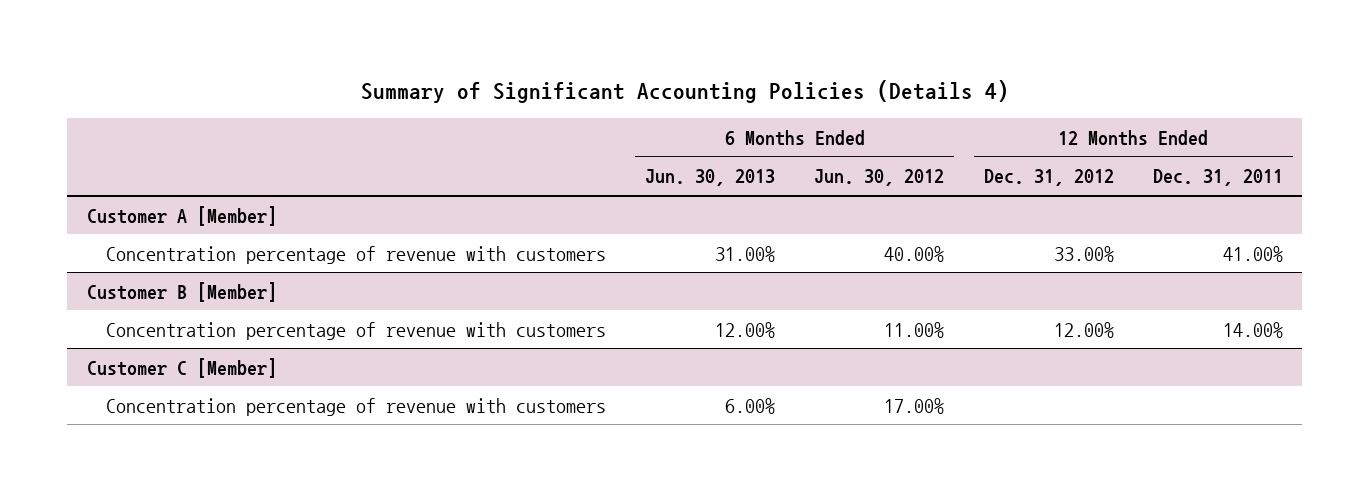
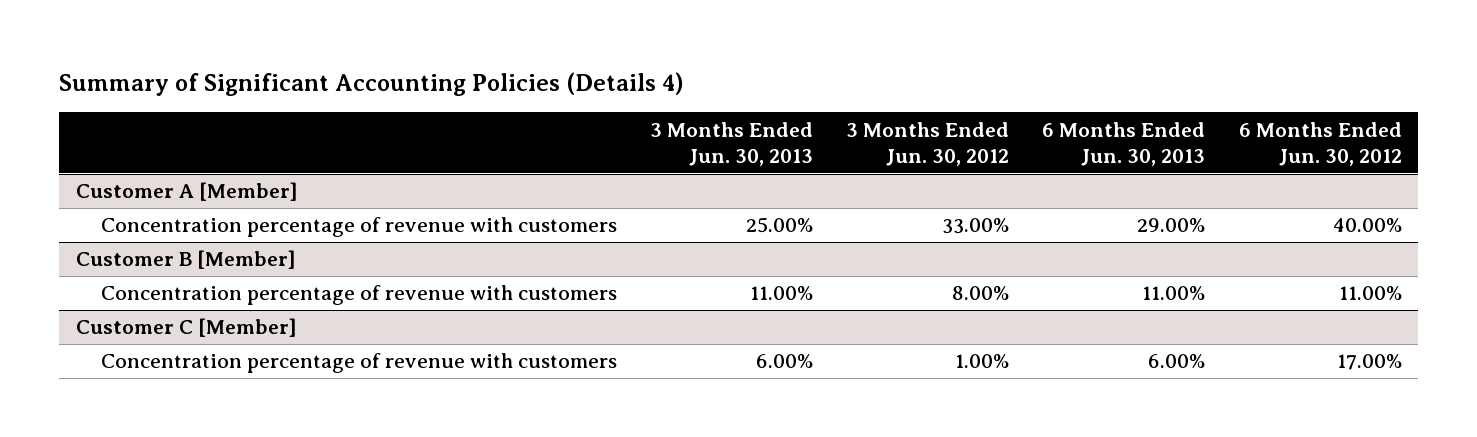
- | 6 Months Ended Jun. 30, 2013 | 6 Months Ended Jun. 30, 2012 | 12 Months Ended Dec. 31, 2012 | 12 Months Ended Dec. 31, 2011
+ | 3 Months Ended Jun. 30, 2013 | 3 Months Ended Jun. 30, 2012 | 6 Months Ended Jun. 30, 2013 | 6 Months Ended Jun. 30, 2012
@ Customer A [Member]
- Concentration percentage of revenue with customers | 31.00% | 40.00% | 33.00% | 41.00%
+ Concentration percentage of revenue with customers | 25.00% | 33.00% | 29.00% | 40.00%
@ Customer B [Member]
- Concentration percentage of revenue with customers | 12.00% | 11.00% | 12.00% | 14.00%
+ Concentration percentage of revenue with customers | 11.00% | 8.00% | 11.00% | 11.00%

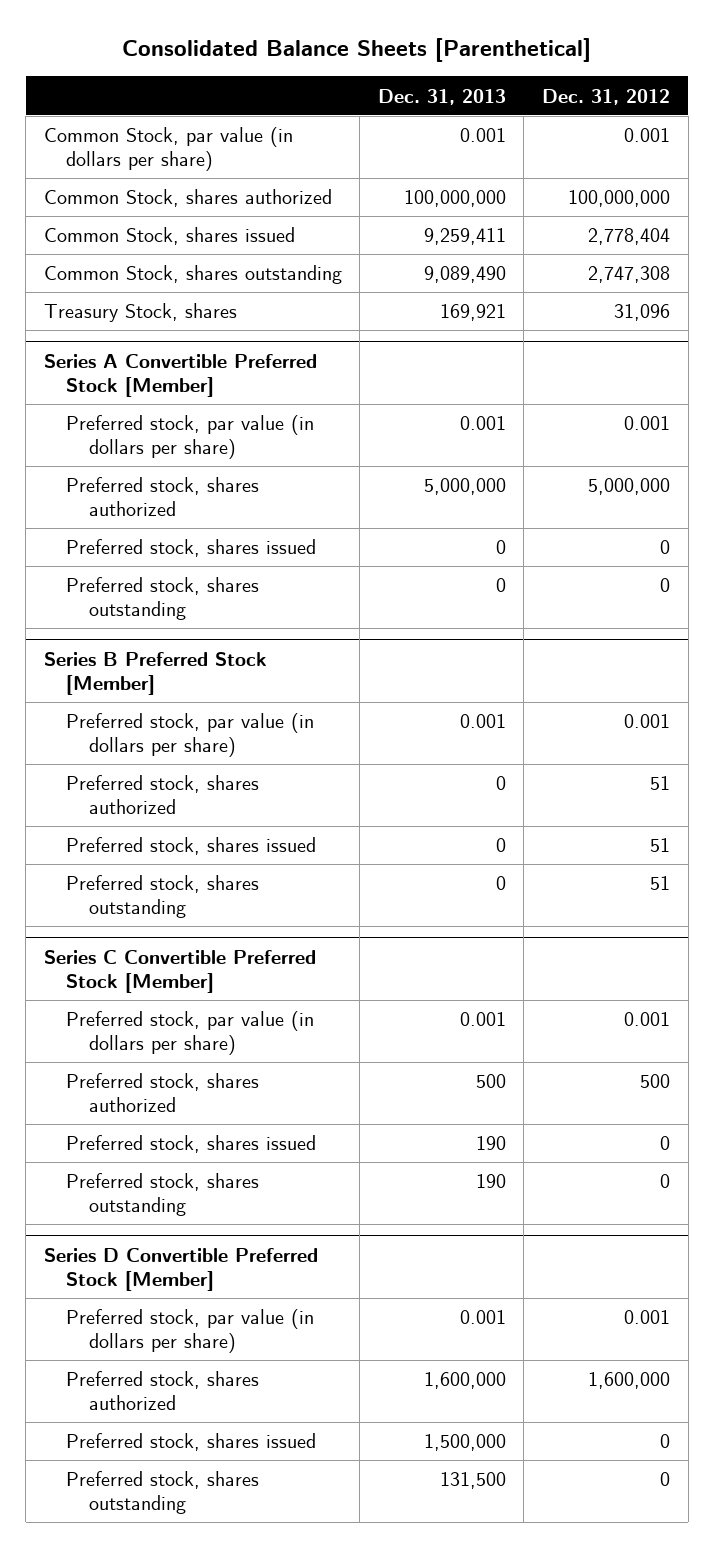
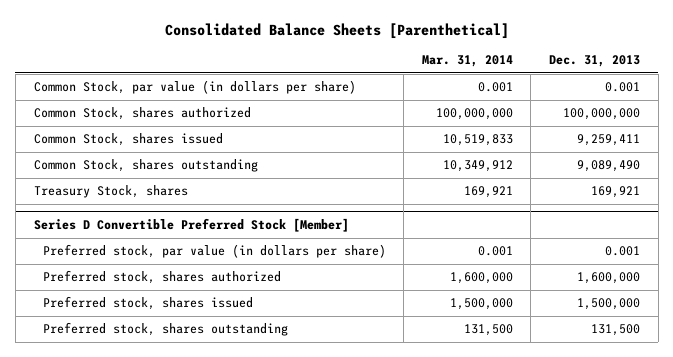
- | Dec. 31, 2013 | Dec. 31, 2012
+ | Mar. 31, 2014 | Dec. 31, 2013
- Series A Convertible Preferred Stock [Member]
- Preferred stock, par value (in dollars per share) | 0.001 | 0.001
- Preferred stock, shares authorized | 5,000,000 | 5,000,000
- Preferred stock, shares issued | 0 | 0
- Preferred stock, shares outstanding | 0 | 0
- Series B Preferred Stock [Member]
- Preferred stock, par value (in dollars per share) | 0.001 | 0.001
- Preferred stock, shares authorized | 0 | 51
- Preferred stock, shares issued | 0 | 51
- Preferred stock, shares outstanding | 0 | 51
- Series C Convertible Preferred Stock [Member]
- Preferred stock, par value (in dollars per share) | 0.001 | 0.001
- Preferred stock, shares authorized | 500 | 500
- Preferred stock, shares issued | 190 | 0
- Preferred stock, shares outstanding | 190 | 0

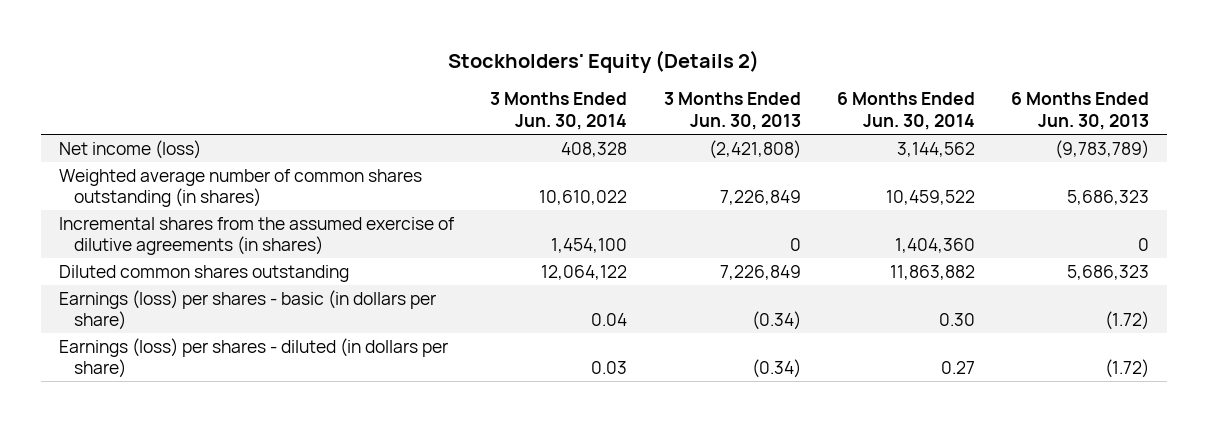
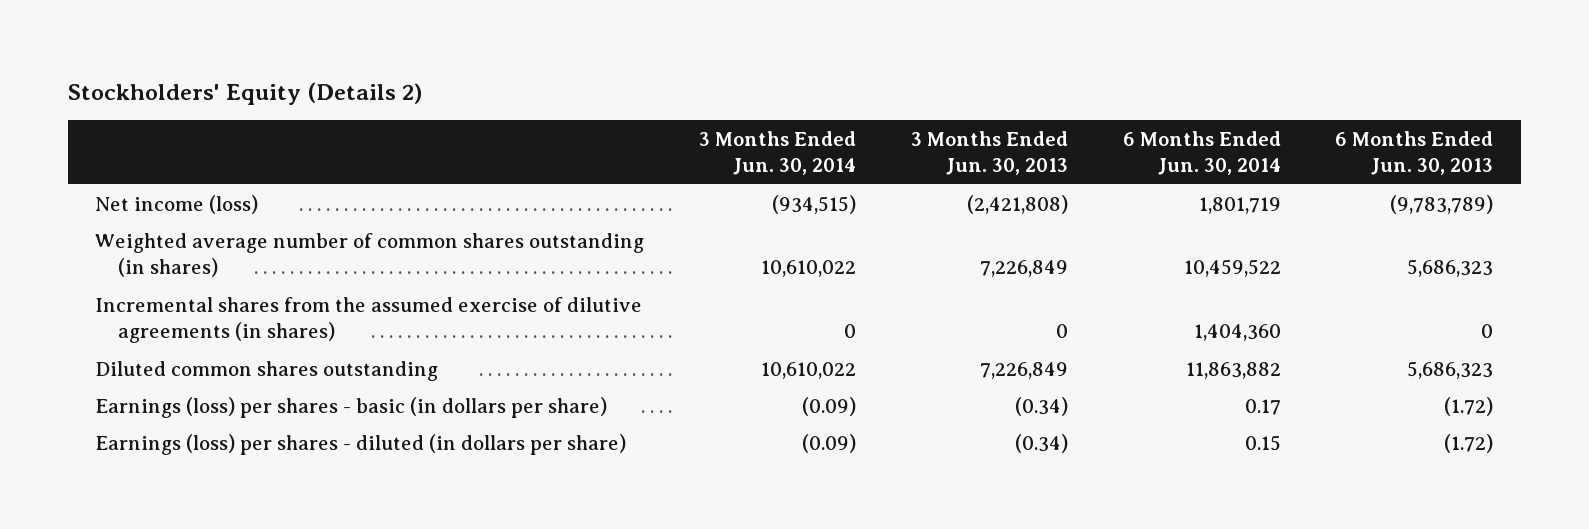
- Net income (loss) | 408,328 | (2,421,808) | 3,144,562 | (9,783,789)
+ Net income (loss) | (934,515) | (2,421,808) | 1,801,719 | (9,783,789)
- Incremental shares from the assumed exercise of dilutive agreements (in shares) | 1,454,100 | 0 | 1,404,360 | 0
- Diluted common shares outstanding | 12,064,122 | 7,226,849 | 11,863,882 | 5,686,323
- Earnings (loss) per shares - basic (in dollars per share) | 0.04 | (0.34) | 0.30 | (1.72)
- Earnings (loss) per shares - diluted (in dollars per share) | 0.03 | (0.34) | 0.27 | (1.72)
+ Incremental shares from the assumed exercise of dilutive agreements (in shares) | 0 | 0 | 1,404,360 | 0
+ Diluted common shares outstanding | 10,610,022 | 7,226,849 | 11,863,882 | 5,686,323
+ Earnings (loss) per shares - basic (in dollars per share) | (0.09) | (0.34) | 0.17 | (1.72)
+ Earnings (loss) per shares - diluted (in dollars per share) | (0.09) | (0.34) | 0.15 | (1.72)

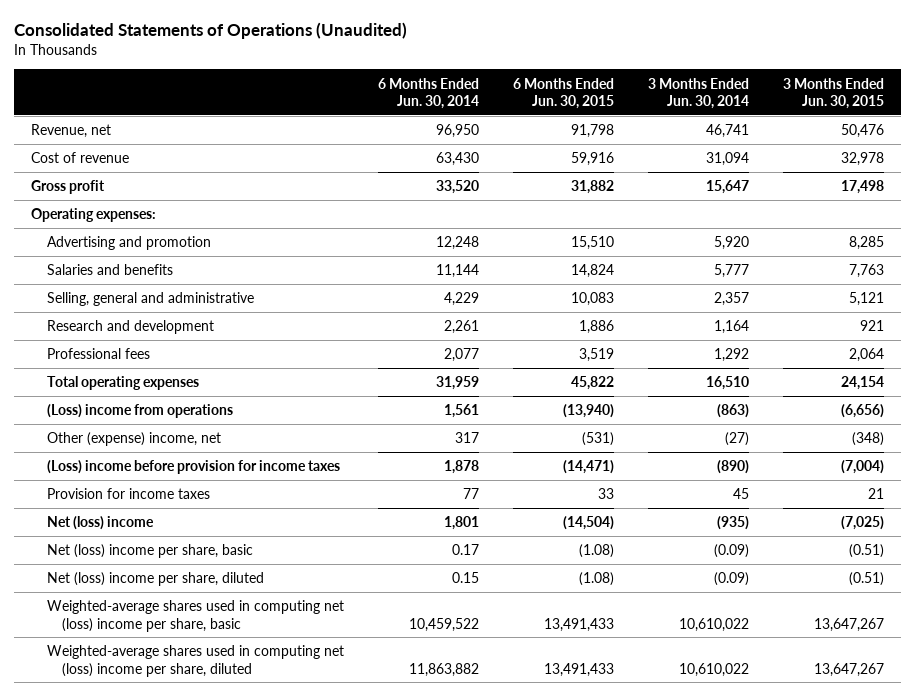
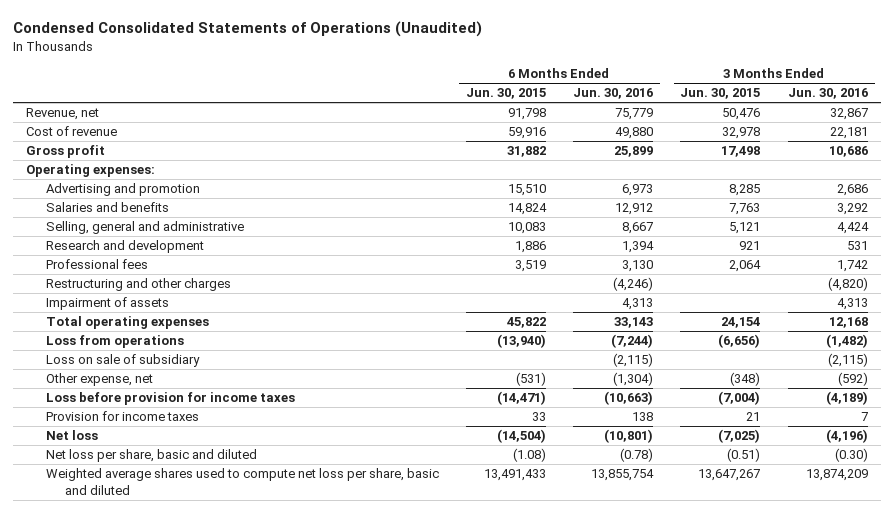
- Consolidated Statements of Operations (Unaudited)
+ Condensed Consolidated Statements of Operations (Unaudited)
- | 6 Months Ended Jun. 30, 2014 | 6 Months Ended Jun. 30, 2015 | 3 Months Ended Jun. 30, 2014 | 3 Months Ended Jun. 30, 2015
+ | 6 Months Ended Jun. 30, 2015 | 6 Months Ended Jun. 30, 2016 | 3 Months Ended Jun. 30, 2015 | 3 Months Ended Jun. 30, 2016
+ Restructuring and other charges | | (4,246) | | (4,820)
+ Impairment of assets | | 4,313 | | 4,313
- (Loss) income from operations | 1,561 | (13,940) | (863) | (6,656)
- Other (expense) income, net | 317 | (531) | (27) | (348)
- (Loss) income before provision for income taxes | 1,878 | (14,471) | (890) | (7,004)
+ Loss from operations | (13,940) | (7,244) | (6,656) | (1,482)
+ Loss on sale of subsidiary | | (2,115) | | (2,115)
+ Other expense, net | (531) | (1,304) | (348) | (592)
+ Loss before provision for income taxes | (14,471) | (10,663) | (7,004) | (4,189)
- Net (loss) income | 1,801 | (14,504) | (935) | (7,025)
- Net (loss) income per share, basic | 0.17 | (1.08) | (0.09) | (0.51)
- Net (loss) income per share, diluted | 0.15 | (1.08) | (0.09) | (0.51)
- Weighted-average shares used in computing net (loss) income per share, basic | 10,459,522 | 13,491,433 | 10,610,022 | 13,647,267
- Weighted-average shares used in computing net (loss) income per share, diluted | 11,863,882 | 13,491,433 | 10,610,022 | 13,647,267
+ Net loss | (14,504) | (10,801) | (7,025) | (4,196)
+ Net loss per share, basic and diluted | (1.08) | (0.78) | (0.51) | (0.30)
+ Weighted average shares used to compute net loss per share, basic and diluted | 13,491,433 | 13,855,754 | 13,647,267 | 13,874,209

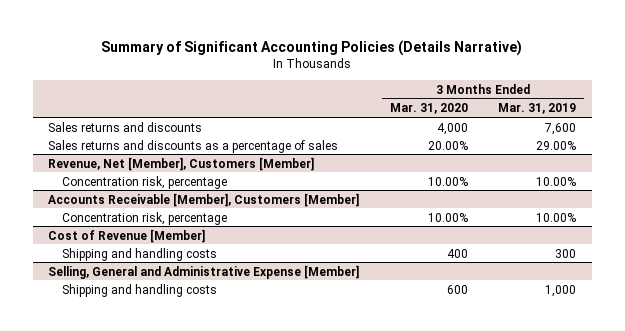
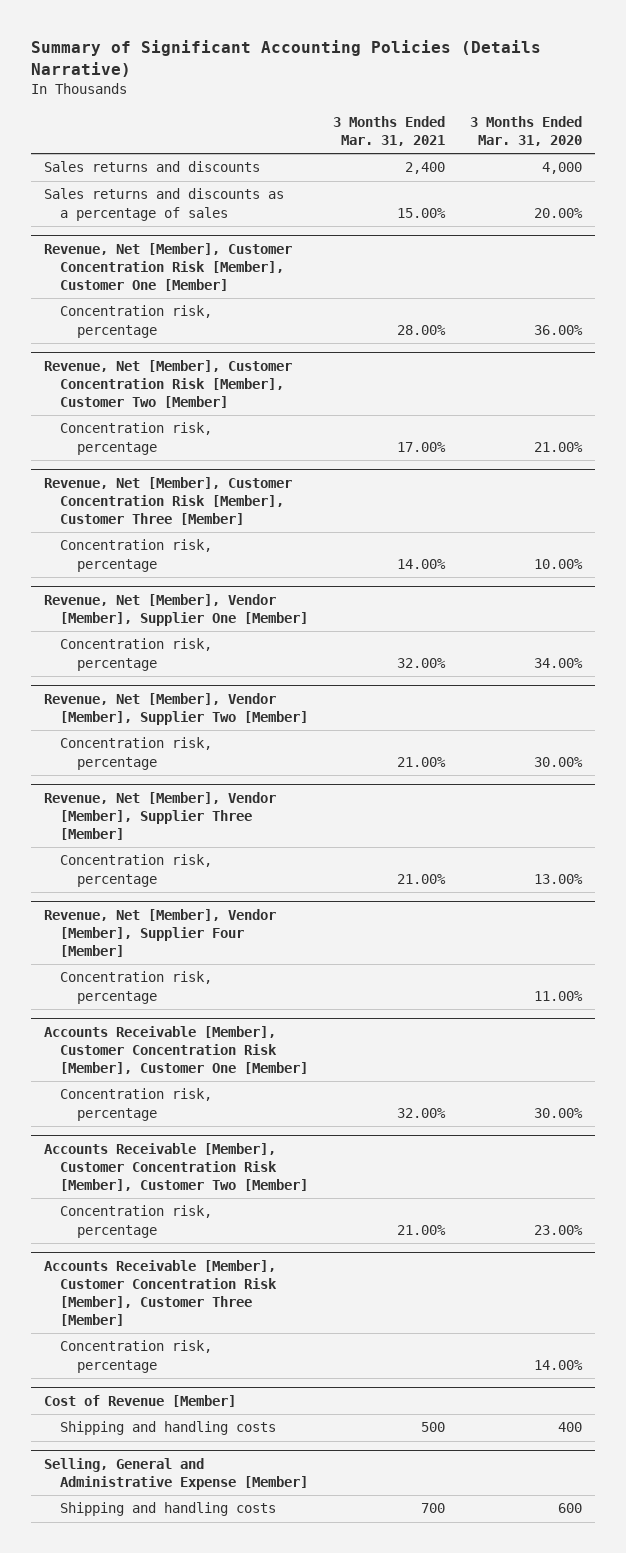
- | 3 Months Ended Mar. 31, 2020 | 3 Months Ended Mar. 31, 2019
+ | 3 Months Ended Mar. 31, 2021 | 3 Months Ended Mar. 31, 2020
- Revenue, Net [Member], Customers [Member]
- Concentration risk, percentage | 10.00% | 10.00%
- Accounts Receivable [Member], Customers [Member]
+ Revenue, Net [Member], Customer Concentration Risk [Member], Customer One [Member]
+ Concentration risk, percentage | 28.00% | 36.00%
+ Revenue, Net [Member], Customer Concentration Risk [Member], Customer Two [Member]
+ Concentration risk, percentage | 17.00% | 21.00%
+ Revenue, Net [Member], Customer Concentration Risk [Member], Customer Three [Member]
+ Revenue, Net [Member], Vendor [Member], Supplier One [Member]
+ Concentration risk, percentage | 32.00% | 34.00%
+ Revenue, Net [Member], Vendor [Member], Supplier Two [Member]
+ Concentration risk, percentage | 21.00% | 30.00%
+ Revenue, Net [Member], Vendor [Member], Supplier Three [Member]
+ Concentration risk, percentage | 21.00% | 13.00%
+ Revenue, Net [Member], Vendor [Member], Supplier Four [Member]
+ Concentration risk, percentage | | 11.00%
+ Accounts Receivable [Member], Customer Concentration Risk [Member], Customer One [Member]
+ Concentration risk, percentage | 32.00% | 30.00%
+ Accounts Receivable [Member], Customer Concentration Risk [Member], Customer Two [Member]
+ Concentration risk, percentage | 21.00% | 23.00%
+ Accounts Receivable [Member], Customer Concentration Risk [Member], Customer Three [Member]
+ Concentration risk, percentage | | 14.00%

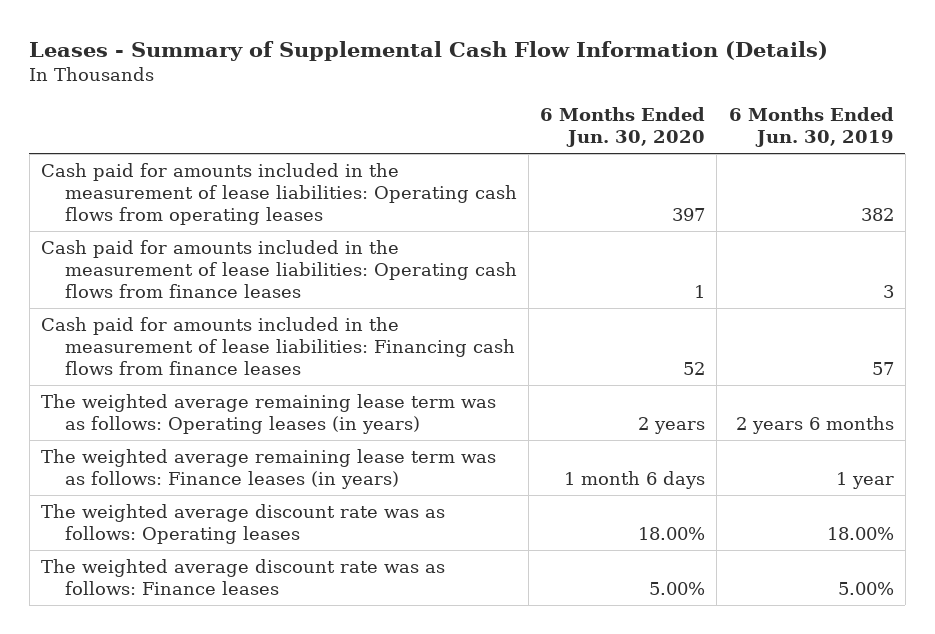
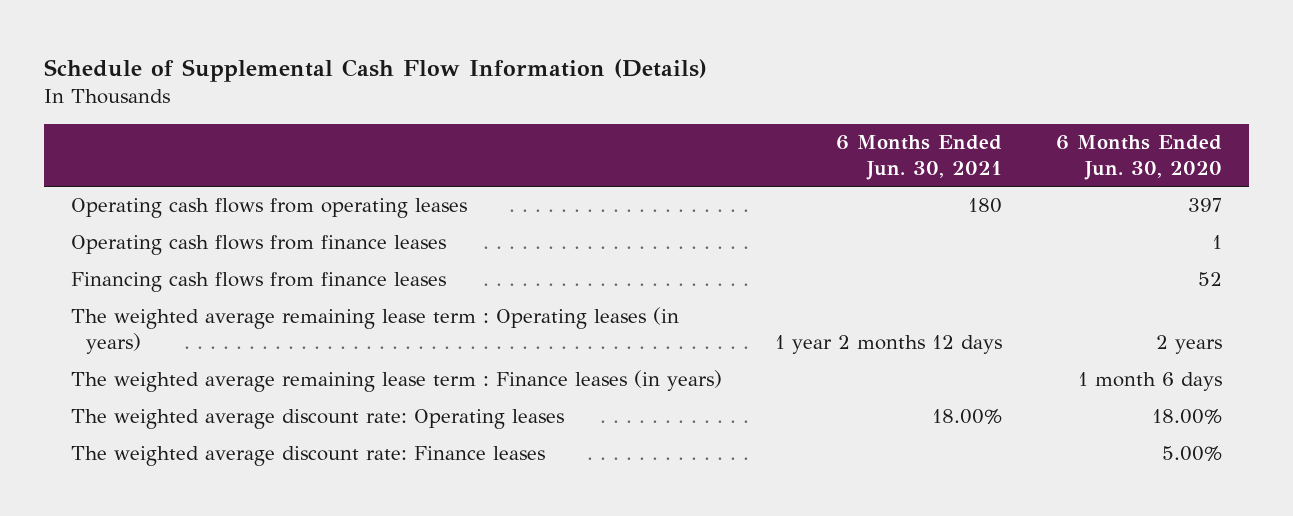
- Leases - Summary of Supplemental Cash Flow Information (Details)
+ Schedule of Supplemental Cash Flow Information (Details)
- | 6 Months Ended Jun. 30, 2020 | 6 Months Ended Jun. 30, 2019
+ | 6 Months Ended Jun. 30, 2021 | 6 Months Ended Jun. 30, 2020
- Cash paid for amounts included in the measurement of lease liabilities: Operating cash flows from operating leases | 397 | 382
- Cash paid for amounts included in the measurement of lease liabilities: Operating cash flows from finance leases | 1 | 3
- Cash paid for amounts included in the measurement of lease liabilities: Financing cash flows from finance leases | 52 | 57
- The weighted average remaining lease term was as follows: Operating leases (in years) | 2 years | 2 years 6 months
- The weighted average remaining lease term was as follows: Finance leases (in years) | 1 month 6 days | 1 year
- The weighted average discount rate was as follows: Operating leases | 18.00% | 18.00%
- The weighted average discount rate was as follows: Finance leases | 5.00% | 5.00%
+ Operating cash flows from operating leases | 180 | 397
+ Operating cash flows from finance leases | | 1
+ Financing cash flows from finance leases | | 52
+ The weighted average remaining lease term : Operating leases (in years) | 1 year 2 months 12 days | 2 years
+ The weighted average remaining lease term : Finance leases (in years) | | 1 month 6 days
+ The weighted average discount rate: Operating leases | 18.00% | 18.00%
+ The weighted average discount rate: Finance leases | | 5.00%

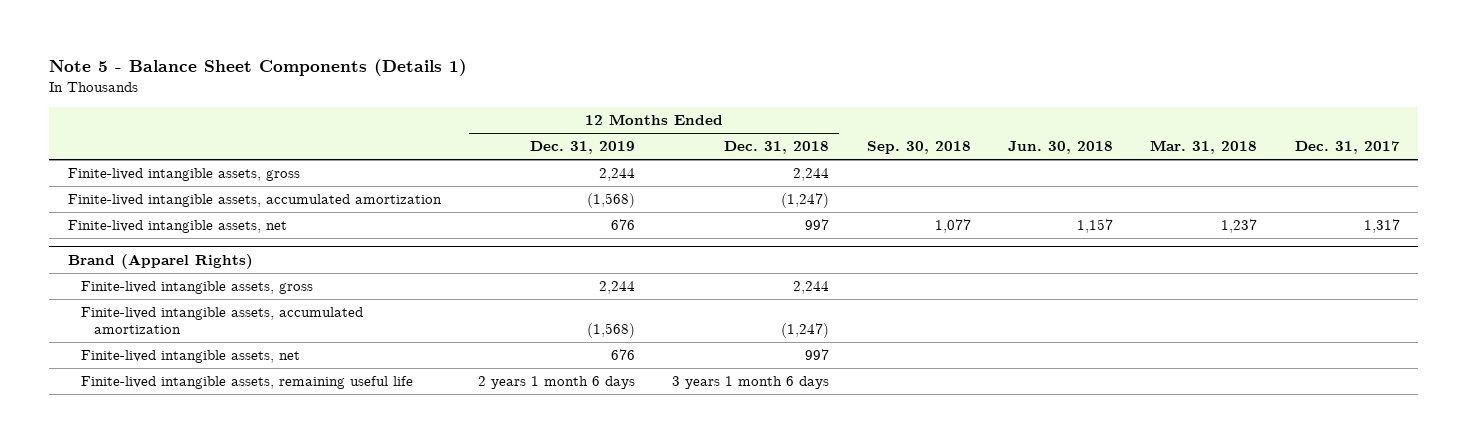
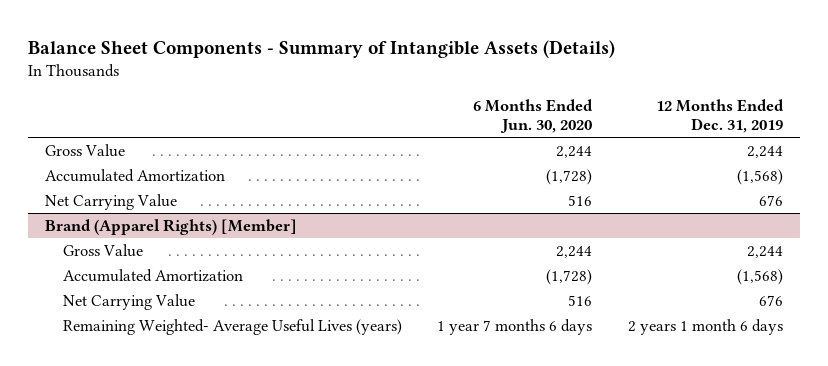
- Note 5 - Balance Sheet Components (Details 1)
+ Balance Sheet Components - Summary of Intangible Assets (Details)
- | 12 Months Ended Dec. 31, 2019 | 12 Months Ended Dec. 31, 2018 | Sep. 30, 2018 | Jun. 30, 2018 | Mar. 31, 2018 | Dec. 31, 2017
+ | 6 Months Ended Jun. 30, 2020 | 12 Months Ended Dec. 31, 2019
- Finite-lived intangible assets, gross | 2,244 | 2,244 | | | |
- Finite-lived intangible assets, accumulated amortization | (1,568) | (1,247) | | | |
- Finite-lived intangible assets, net | 676 | 997 | 1,077 | 1,157 | 1,237 | 1,317
- Brand (Apparel Rights)
- Finite-lived intangible assets, gross | 2,244 | 2,244 | | | |
- Finite-lived intangible assets, accumulated amortization | (1,568) | (1,247) | | | |
- Finite-lived intangible assets, net | 676 | 997 | | | |
- Finite-lived intangible assets, remaining useful life | 2 years 1 month 6 days | 3 years 1 month 6 days | | | |
+ Gross Value | 2,244 | 2,244
+ Accumulated Amortization | (1,728) | (1,568)
+ Net Carrying Value | 516 | 676
+ Brand (Apparel Rights) [Member]
+ Gross Value | 2,244 | 2,244
+ Accumulated Amortization | (1,728) | (1,568)
+ Net Carrying Value | 516 | 676
+ Remaining Weighted- Average Useful Lives (years) | 1 year 7 months 6 days | 2 years 1 month 6 days

